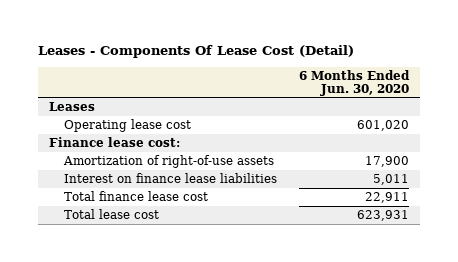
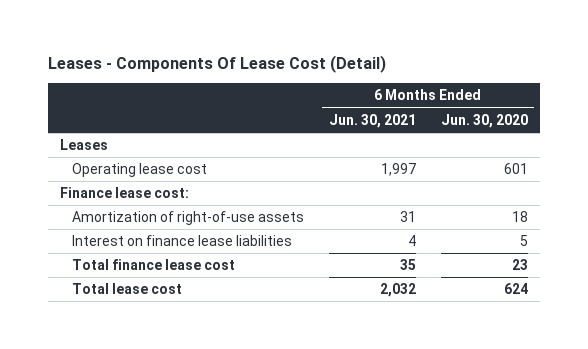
- | 6 Months Ended Jun. 30, 2020
+ | 6 Months Ended Jun. 30, 2021 | 6 Months Ended Jun. 30, 2020
- Operating lease cost | 601,020
+ Operating lease cost | 1,997 | 601
- Amortization of right-of-use assets | 17,900
- Interest on finance lease liabilities | 5,011
- Total finance lease cost | 22,911
- Total lease cost | 623,931
+ Amortization of right-of-use assets | 31 | 18
+ Interest on finance lease liabilities | 4 | 5
+ Total finance lease cost | 35 | 23
+ Total lease cost | 2,032 | 624

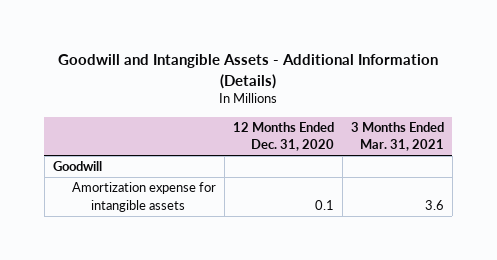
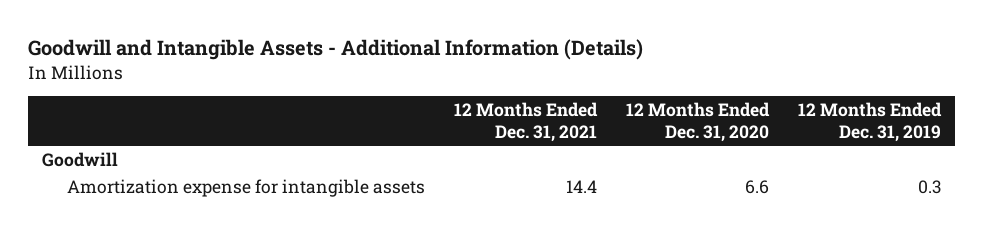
- | 12 Months Ended Dec. 31, 2020 | 3 Months Ended Mar. 31, 2021
+ | 12 Months Ended Dec. 31, 2021 | 12 Months Ended Dec. 31, 2020 | 12 Months Ended Dec. 31, 2019
- Amortization expense for intangible assets | 0.1 | 3.6
+ Amortization expense for intangible assets | 14.4 | 6.6 | 0.3

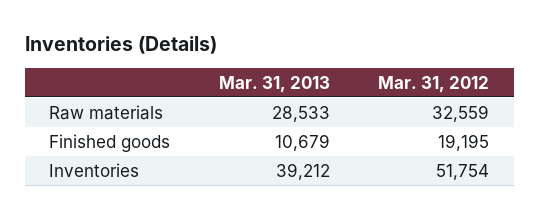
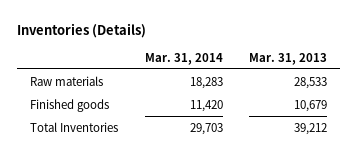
- | Mar. 31, 2013 | Mar. 31, 2012
+ | Mar. 31, 2014 | Mar. 31, 2013
- Inventories | 39,212 | 51,754
+ Total Inventories | 29,703 | 39,212

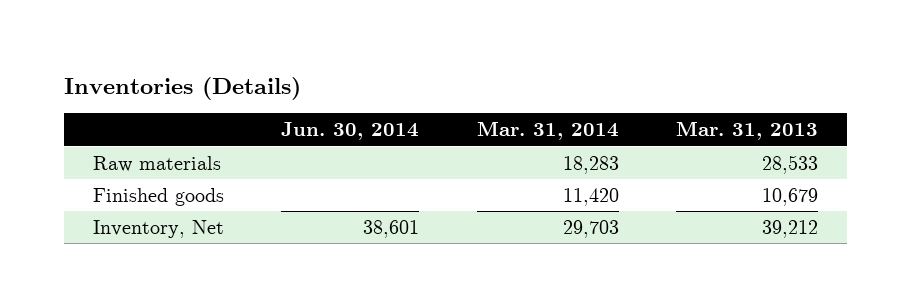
- | Mar. 31, 2014 | Mar. 31, 2013
+ | Jun. 30, 2014 | Mar. 31, 2014 | Mar. 31, 2013
- Total Inventories | 29,703 | 39,212
+ Inventory, Net | 38,601 | 29,703 | 39,212

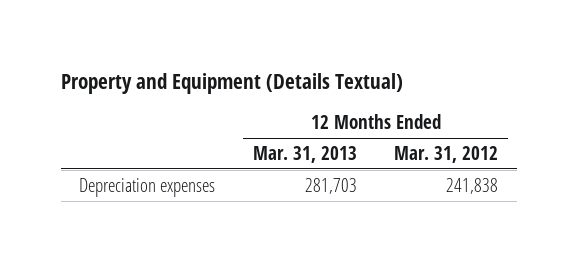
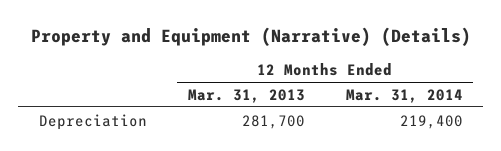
- Property and Equipment (Details Textual)
+ Property and Equipment (Narrative) (Details)
- | 12 Months Ended Mar. 31, 2013 | 12 Months Ended Mar. 31, 2012
+ | 12 Months Ended Mar. 31, 2013 | 12 Months Ended Mar. 31, 2014
- Depreciation expenses | 281,703 | 241,838
+ Depreciation | 281,700 | 219,400

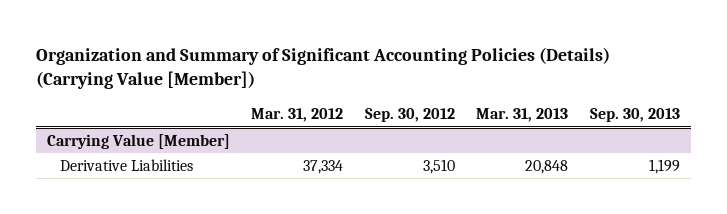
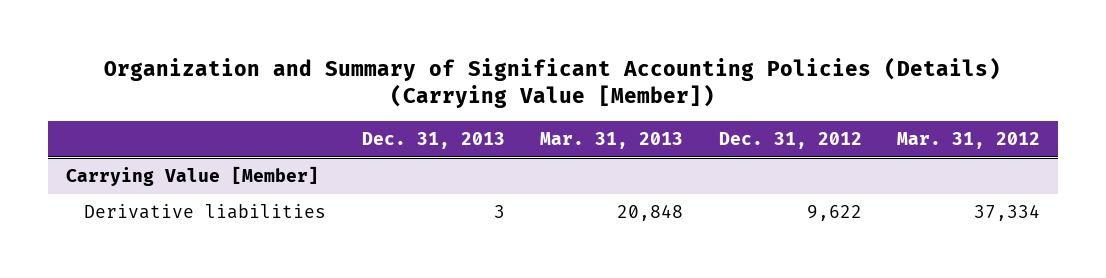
- | Mar. 31, 2012 | Sep. 30, 2012 | Mar. 31, 2013 | Sep. 30, 2013
+ | Dec. 31, 2013 | Mar. 31, 2013 | Dec. 31, 2012 | Mar. 31, 2012
@ Carrying Value [Member]
- Derivative Liabilities | 37,334 | 3,510 | 20,848 | 1,199
+ Derivative liabilities | 3 | 20,848 | 9,622 | 37,334

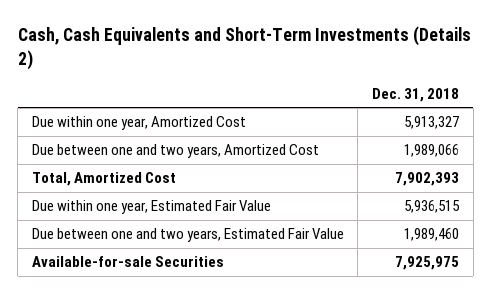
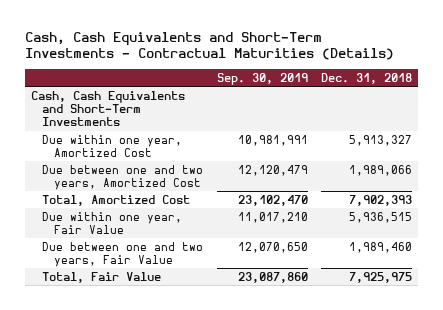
- Cash, Cash Equivalents and Short-Term Investments (Details 2)
+ Cash, Cash Equivalents and Short-Term Investments - Contractual Maturities (Details)
- | Dec. 31, 2018
+ | Sep. 30, 2019 | Dec. 31, 2018
+ Cash, Cash Equivalents and Short-Term Investments
- Due within one year, Estimated Fair Value | 5,936,515
- Due between one and two years, Estimated Fair Value | 1,989,460
- Available-for-sale Securities | 7,925,975
+ Due within one year, Fair Value | 11,017,210 | 5,936,515
+ Due between one and two years, Fair Value | 12,070,650 | 1,989,460
+ Total, Fair Value | 23,087,860 | 7,925,975

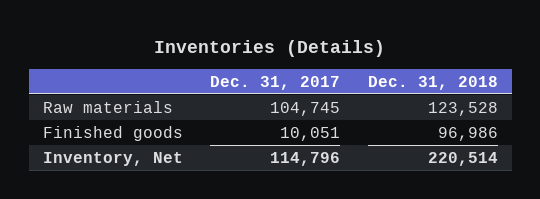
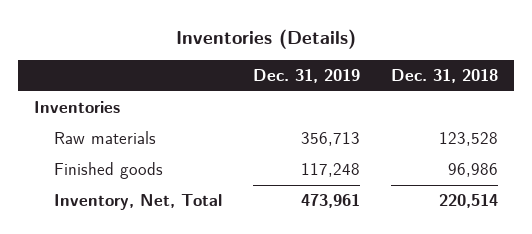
- | Dec. 31, 2017 | Dec. 31, 2018
+ | Dec. 31, 2019 | Dec. 31, 2018
+ Inventories
- Inventory, Net | 114,796 | 220,514
+ Inventory, Net, Total | 473,961 | 220,514

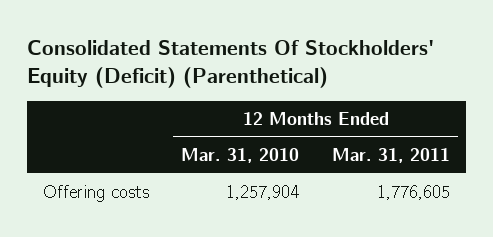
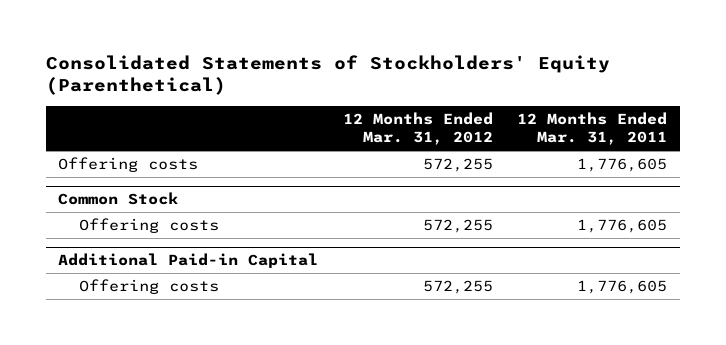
- Consolidated Statements Of Stockholders' Equity (Deficit) (Parenthetical)
+ Consolidated Statements of Stockholders' Equity (Parenthetical)
- | 12 Months Ended Mar. 31, 2010 | 12 Months Ended Mar. 31, 2011
+ | 12 Months Ended Mar. 31, 2012 | 12 Months Ended Mar. 31, 2011
+ Common Stock
+ Offering costs | 572,255 | 1,776,605
+ Additional Paid-in Capital
+ Offering costs | 572,255 | 1,776,605

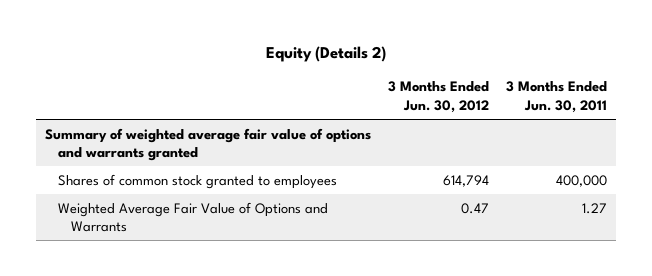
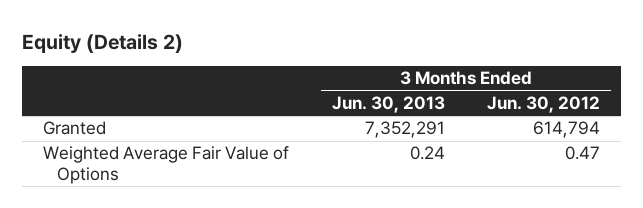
- | 3 Months Ended Jun. 30, 2012 | 3 Months Ended Jun. 30, 2011
+ | 3 Months Ended Jun. 30, 2013 | 3 Months Ended Jun. 30, 2012
- Summary of weighted average fair value of options and warrants granted
- Shares of common stock granted to employees | 614,794 | 400,000
- Weighted Average Fair Value of Options and Warrants | 0.47 | 1.27
+ Granted | 7,352,291 | 614,794
+ Weighted Average Fair Value of Options | 0.24 | 0.47

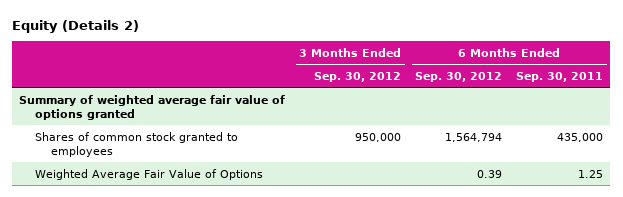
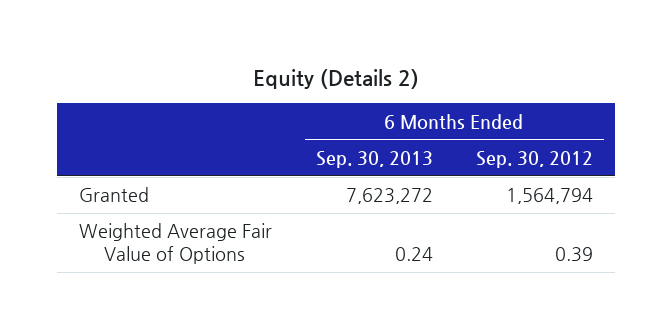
- | 3 Months Ended Sep. 30, 2012 | 6 Months Ended Sep. 30, 2012 | 6 Months Ended Sep. 30, 2011
+ | 6 Months Ended Sep. 30, 2013 | 6 Months Ended Sep. 30, 2012
- Summary of weighted average fair value of options granted
- Shares of common stock granted to employees | 950,000 | 1,564,794 | 435,000
+ Granted | 7,623,272 | 1,564,794

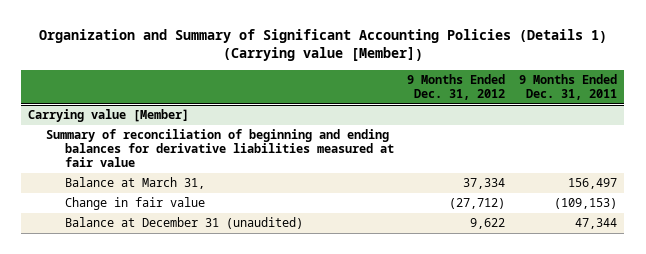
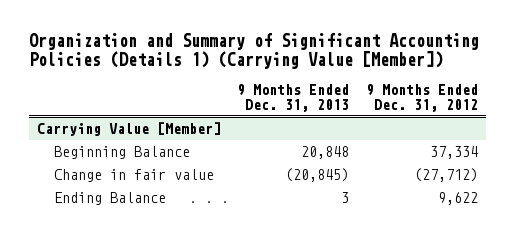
- Organization and Summary of Significant Accounting Policies (Details 1) (Carrying value [Member])
+ Organization and Summary of Significant Accounting Policies (Details 1) (Carrying Value [Member])
- | 9 Months Ended Dec. 31, 2012 | 9 Months Ended Dec. 31, 2011
+ | 9 Months Ended Dec. 31, 2013 | 9 Months Ended Dec. 31, 2012
- Carrying value [Member]
- Summary of reconciliation of beginning and ending balances for derivative liabilities measured at fair value
- Balance at March 31, | 37,334 | 156,497
+ Carrying Value [Member]
+ Beginning Balance | 20,848 | 37,334
- Balance at December 31 (unaudited) | 9,622 | 47,344
+ Ending Balance | 3 | 9,622

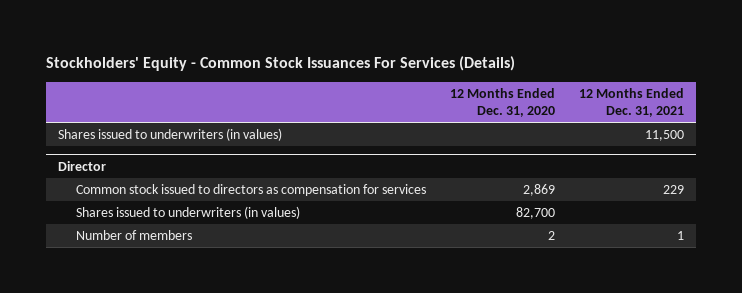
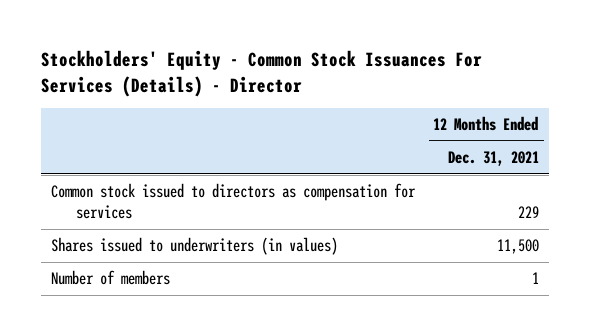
- Stockholders' Equity - Common Stock Issuances For Services (Details)
+ Stockholders' Equity - Common Stock Issuances For Services (Details) - Director
- | 12 Months Ended Dec. 31, 2020 | 12 Months Ended Dec. 31, 2021
+ | 12 Months Ended Dec. 31, 2021
- Director
- Shares issued to underwriters (in values) | 82,700 |
moved down: Shares issued to underwriters (in values) | 11,500

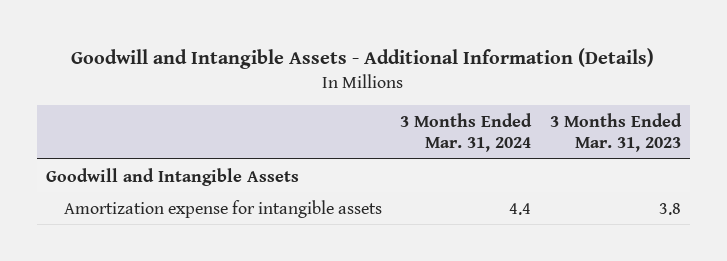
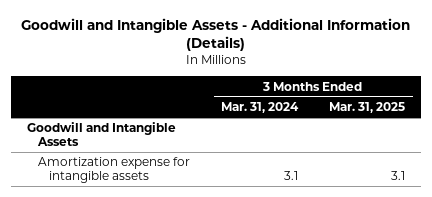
- | 3 Months Ended Mar. 31, 2024 | 3 Months Ended Mar. 31, 2023
+ | 3 Months Ended Mar. 31, 2024 | 3 Months Ended Mar. 31, 2025
- Amortization expense for intangible assets | 4.4 | 3.8
+ Amortization expense for intangible assets | 3.1 | 3.1

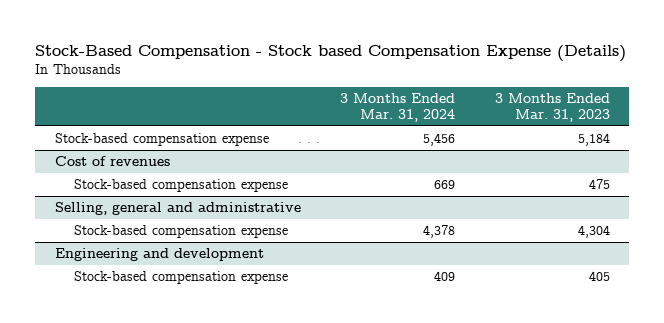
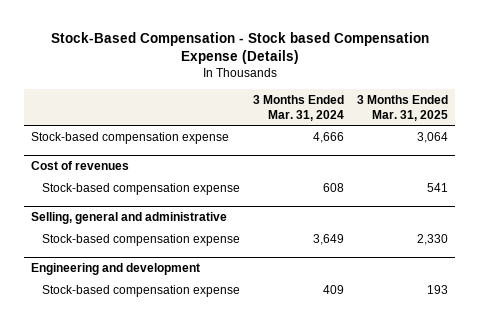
- | 3 Months Ended Mar. 31, 2024 | 3 Months Ended Mar. 31, 2023
+ | 3 Months Ended Mar. 31, 2024 | 3 Months Ended Mar. 31, 2025
- Stock-based compensation expense | 5,456 | 5,184
+ Stock-based compensation expense | 4,666 | 3,064
@ Cost of revenues
- Stock-based compensation expense | 669 | 475
+ Stock-based compensation expense | 608 | 541
@ Selling, general and administrative
- Stock-based compensation expense | 4,378 | 4,304
+ Stock-based compensation expense | 3,649 | 2,330

